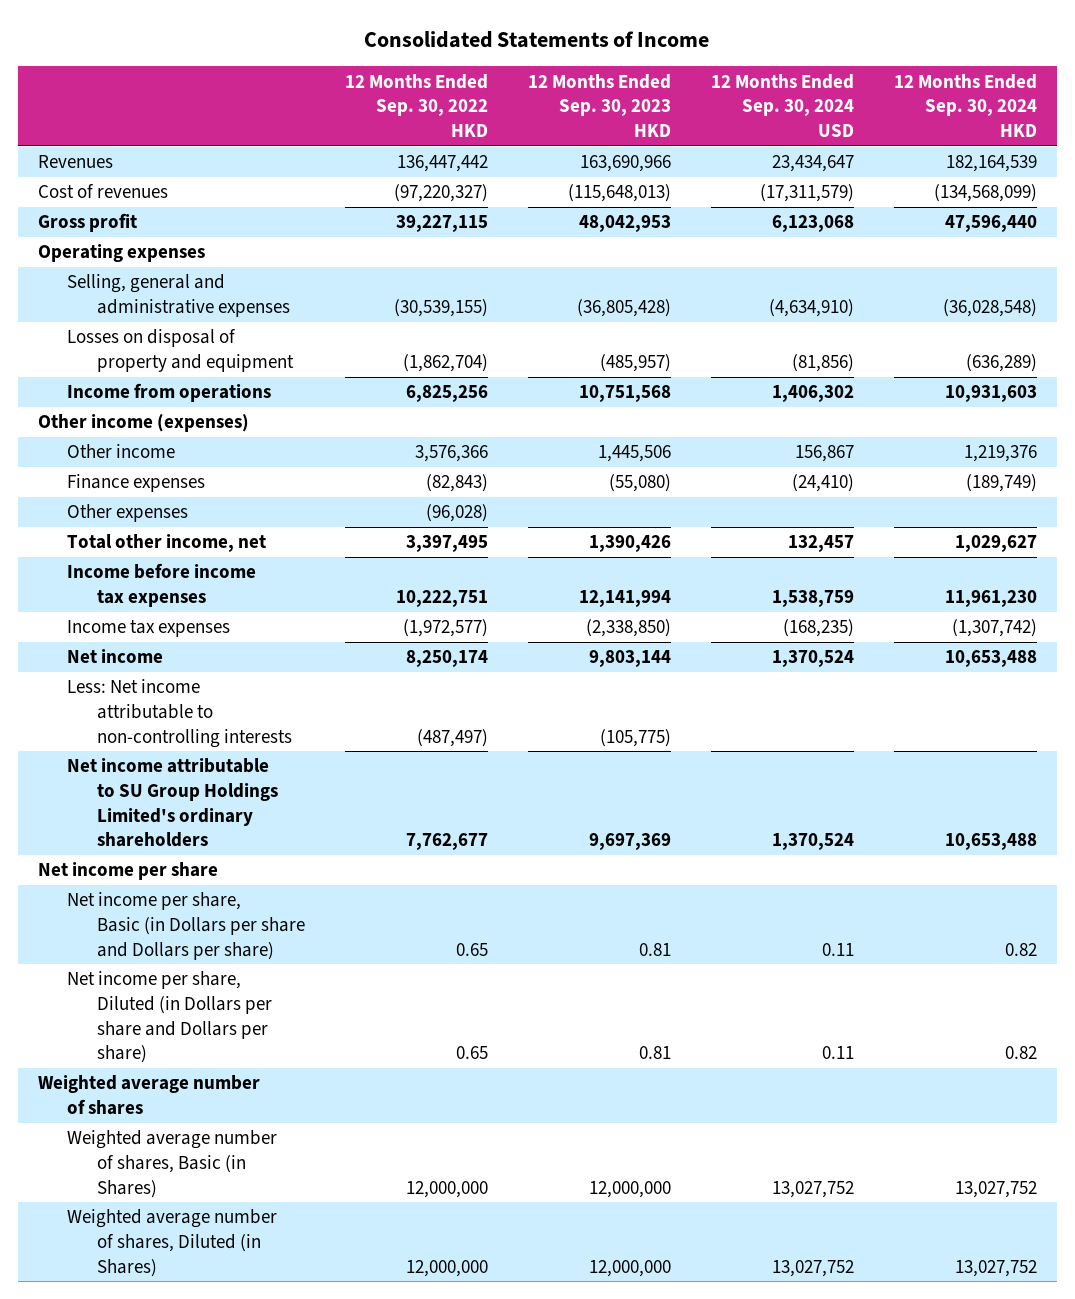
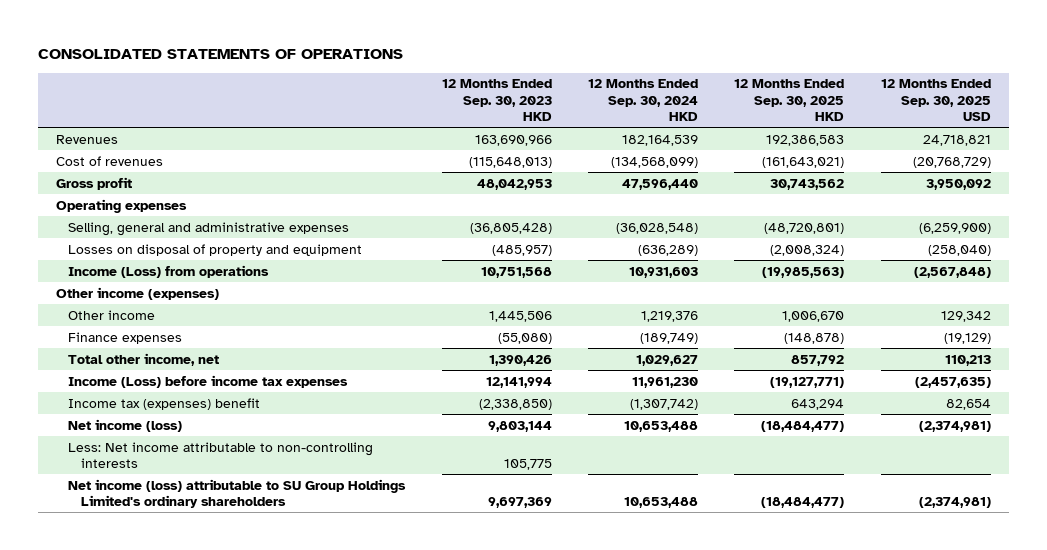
- Consolidated Statements of Income
+ CONSOLIDATED STATEMENTS OF OPERATIONS
- | 12 Months Ended Sep. 30, 2022 HKD | 12 Months Ended Sep. 30, 2023 HKD | 12 Months Ended Sep. 30, 2024 USD | 12 Months Ended Sep. 30, 2024 HKD
+ | 12 Months Ended Sep. 30, 2023 HKD | 12 Months Ended Sep. 30, 2024 HKD | 12 Months Ended Sep. 30, 2025 HKD | 12 Months Ended Sep. 30, 2025 USD
- Income from operations | 6,825,256 | 10,751,568 | 1,406,302 | 10,931,603
+ Income (Loss) from operations | 10,751,568 | 10,931,603 | (19,985,563) | (2,567,848)
- Other expenses | (96,028) | | |
- Income before income tax expenses | 10,222,751 | 12,141,994 | 1,538,759 | 11,961,230
- Income tax expenses | (1,972,577) | (2,338,850) | (168,235) | (1,307,742)
- Net income | 8,250,174 | 9,803,144 | 1,370,524 | 10,653,488
- Less: Net income attributable to non-controlling interests | (487,497) | (105,775) | |
- Net income attributable to SU Group Holdings Limited's ordinary shareholders | 7,762,677 | 9,697,369 | 1,370,524 | 10,653,488
- Net income per share
- Net income per share, Basic (in Dollars per share and Dollars per share) | 0.65 | 0.81 | 0.11 | 0.82
- Net income per share, Diluted (in Dollars per share and Dollars per share) | 0.65 | 0.81 | 0.11 | 0.82
- Weighted average number of shares
- Weighted average number of shares, Basic (in Shares) | 12,000,000 | 12,000,000 | 13,027,752 | 13,027,752
- Weighted average number of shares, Diluted (in Shares) | 12,000,000 | 12,000,000 | 13,027,752 | 13,027,752
+ Income (Loss) before income tax expenses | 12,141,994 | 11,961,230 | (19,127,771) | (2,457,635)
+ Income tax (expenses) benefit | (2,338,850) | (1,307,742) | 643,294 | 82,654
+ Net income (loss) | 9,803,144 | 10,653,488 | (18,484,477) | (2,374,981)
+ Less: Net income attributable to non-controlling interests | 105,775 | | |
+ Net income (loss) attributable to SU Group Holdings Limited's ordinary shareholders | 9,697,369 | 10,653,488 | (18,484,477) | (2,374,981)

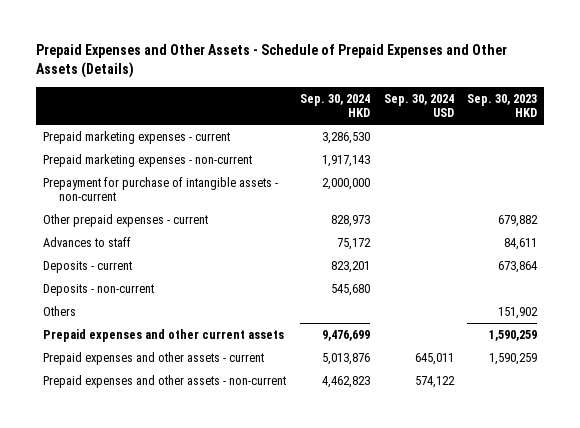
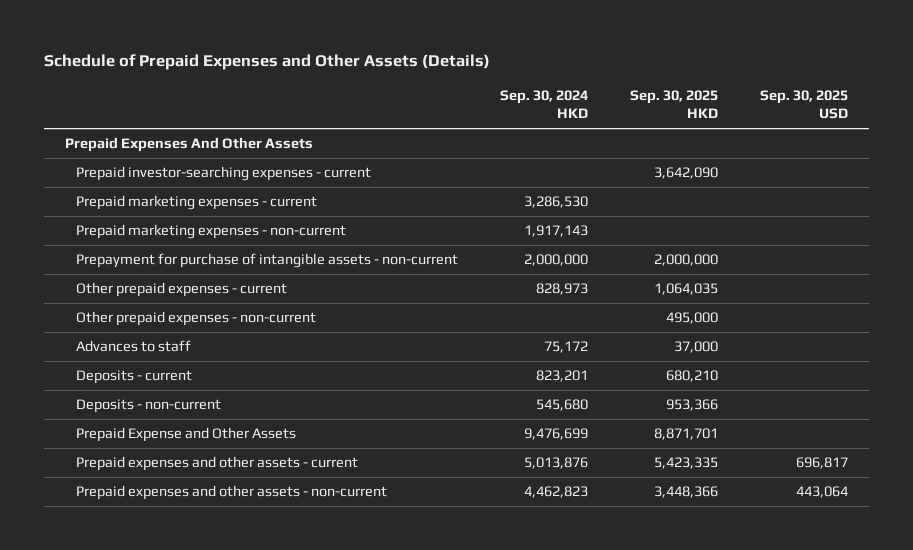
- Prepaid Expenses and Other Assets - Schedule of Prepaid Expenses and Other Assets (Details)
+ Schedule of Prepaid Expenses and Other Assets (Details)
- | Sep. 30, 2024 HKD | Sep. 30, 2024 USD | Sep. 30, 2023 HKD
+ | Sep. 30, 2024 HKD | Sep. 30, 2025 HKD | Sep. 30, 2025 USD
+ Prepaid Expenses And Other Assets
+ Prepaid investor-searching expenses - current | | 3,642,090 |
+ Other prepaid expenses - non-current | | 495,000 |
- Others | | | 151,902
- Prepaid expenses and other current assets | 9,476,699 | | 1,590,259
+ Prepaid Expense and Other Assets | 9,476,699 | 8,871,701 |

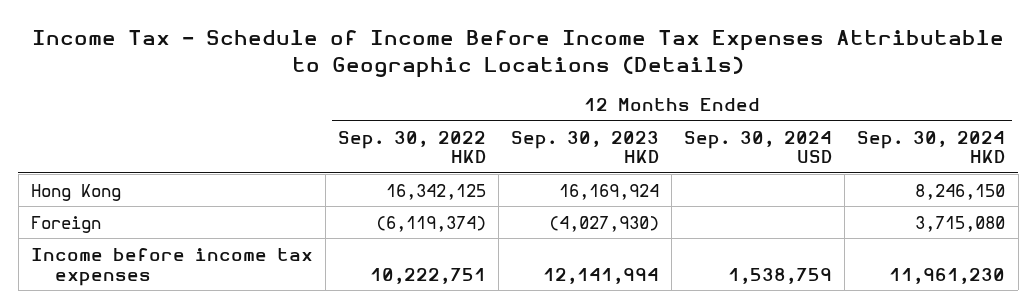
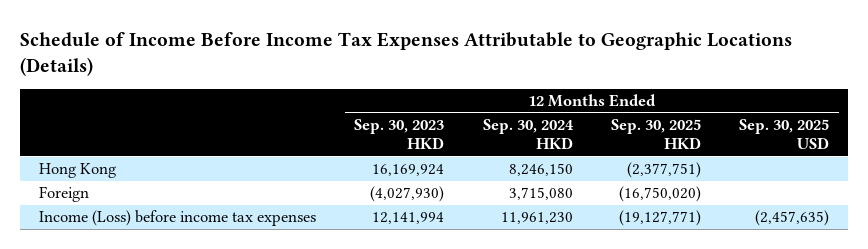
- Income Tax - Schedule of Income Before Income Tax Expenses Attributable to Geographic Locations (Details)
+ Schedule of Income Before Income Tax Expenses Attributable to Geographic Locations (Details)
- | 12 Months Ended Sep. 30, 2022 HKD | 12 Months Ended Sep. 30, 2023 HKD | 12 Months Ended Sep. 30, 2024 USD | 12 Months Ended Sep. 30, 2024 HKD
+ | 12 Months Ended Sep. 30, 2023 HKD | 12 Months Ended Sep. 30, 2024 HKD | 12 Months Ended Sep. 30, 2025 HKD | 12 Months Ended Sep. 30, 2025 USD
- Income before income tax expenses | 10,222,751 | 12,141,994 | 1,538,759 | 11,961,230
+ Income (Loss) before income tax expenses | 12,141,994 | 11,961,230 | (19,127,771) | (2,457,635)

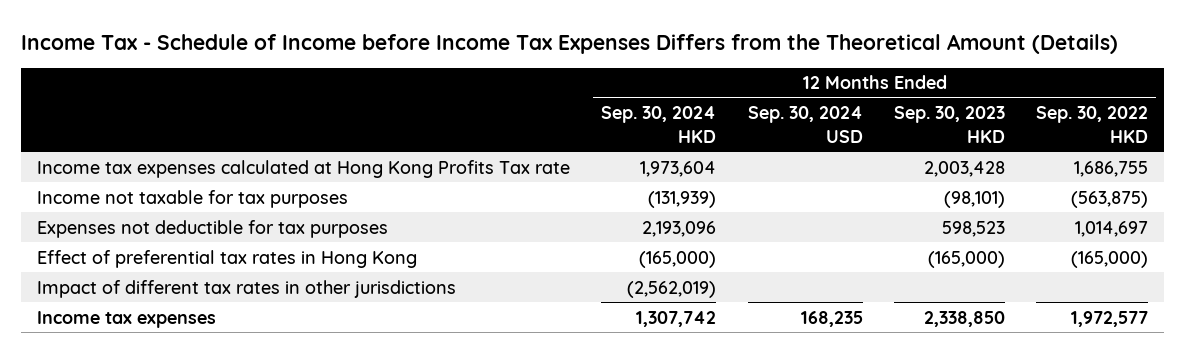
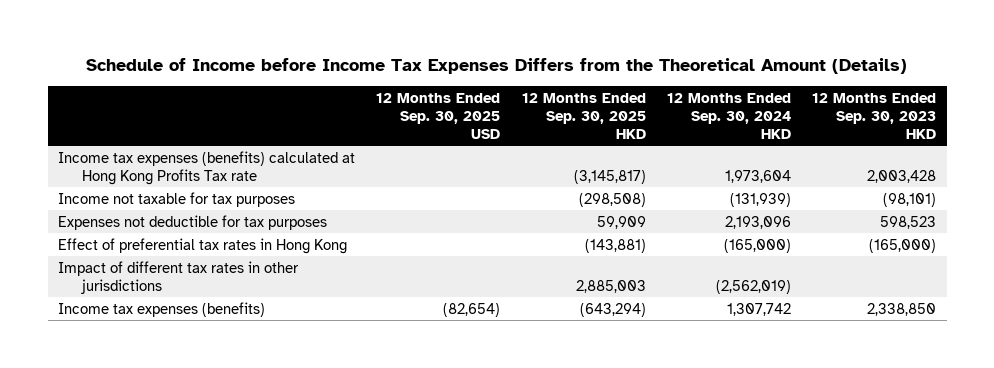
- Income Tax - Schedule of Income before Income Tax Expenses Differs from the Theoretical Amount (Details)
+ Schedule of Income before Income Tax Expenses Differs from the Theoretical Amount (Details)
- | 12 Months Ended Sep. 30, 2024 HKD | 12 Months Ended Sep. 30, 2024 USD | 12 Months Ended Sep. 30, 2023 HKD | 12 Months Ended Sep. 30, 2022 HKD
+ | 12 Months Ended Sep. 30, 2025 USD | 12 Months Ended Sep. 30, 2025 HKD | 12 Months Ended Sep. 30, 2024 HKD | 12 Months Ended Sep. 30, 2023 HKD
- Income tax expenses calculated at Hong Kong Profits Tax rate | 1,973,604 | | 2,003,428 | 1,686,755
+ Income tax expenses (benefits) calculated at Hong Kong Profits Tax rate | | (3,145,817) | 1,973,604 | 2,003,428
- Income tax expenses | 1,307,742 | 168,235 | 2,338,850 | 1,972,577
+ Income tax expenses (benefits) | (82,654) | (643,294) | 1,307,742 | 2,338,850

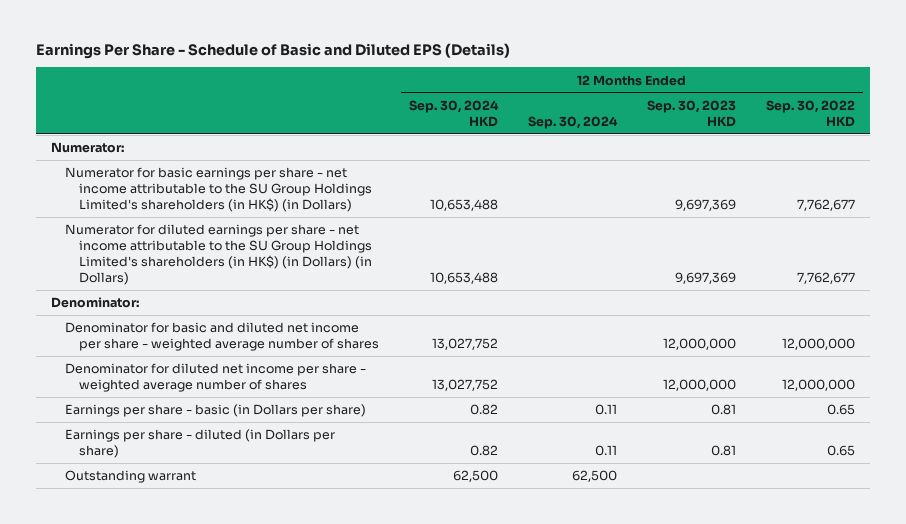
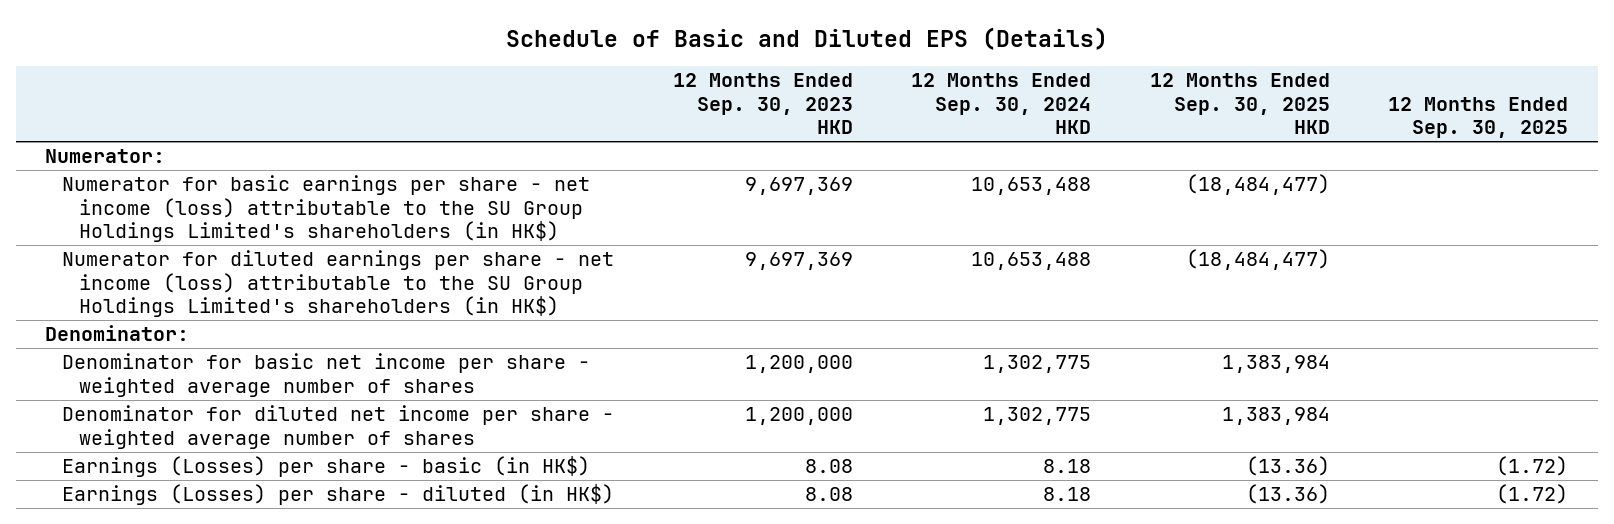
- Earnings Per Share - Schedule of Basic and Diluted EPS (Details)
+ Schedule of Basic and Diluted EPS (Details)
- | 12 Months Ended Sep. 30, 2024 HKD | 12 Months Ended Sep. 30, 2024 | 12 Months Ended Sep. 30, 2023 HKD | 12 Months Ended Sep. 30, 2022 HKD
+ | 12 Months Ended Sep. 30, 2023 HKD | 12 Months Ended Sep. 30, 2024 HKD | 12 Months Ended Sep. 30, 2025 HKD | 12 Months Ended Sep. 30, 2025
- Numerator for basic earnings per share - net income attributable to the SU Group Holdings Limited's shareholders (in HK$) (in Dollars) | 10,653,488 | | 9,697,369 | 7,762,677
- Numerator for diluted earnings per share - net income attributable to the SU Group Holdings Limited's shareholders (in HK$) (in Dollars) (in Dollars) | 10,653,488 | | 9,697,369 | 7,762,677
+ Numerator for basic earnings per share - net income (loss) attributable to the SU Group Holdings Limited's shareholders (in HK$) | 9,697,369 | 10,653,488 | (18,484,477) |
+ Numerator for diluted earnings per share - net income (loss) attributable to the SU Group Holdings Limited's shareholders (in HK$) | 9,697,369 | 10,653,488 | (18,484,477) |
- Denominator for basic and diluted net income per share - weighted average number of shares | 13,027,752 | | 12,000,000 | 12,000,000
- Denominator for diluted net income per share - weighted average number of shares | 13,027,752 | | 12,000,000 | 12,000,000
- Earnings per share - basic (in Dollars per share) | 0.82 | 0.11 | 0.81 | 0.65
- Earnings per share - diluted (in Dollars per share) | 0.82 | 0.11 | 0.81 | 0.65
- Outstanding warrant | 62,500 | 62,500 | |
+ Denominator for basic net income per share - weighted average number of shares | 1,200,000 | 1,302,775 | 1,383,984 |
+ Denominator for diluted net income per share - weighted average number of shares | 1,200,000 | 1,302,775 | 1,383,984 |
+ Earnings (Losses) per share - basic (in HK$) | 8.08 | 8.18 | (13.36) | (1.72)
+ Earnings (Losses) per share - diluted (in HK$) | 8.08 | 8.18 | (13.36) | (1.72)

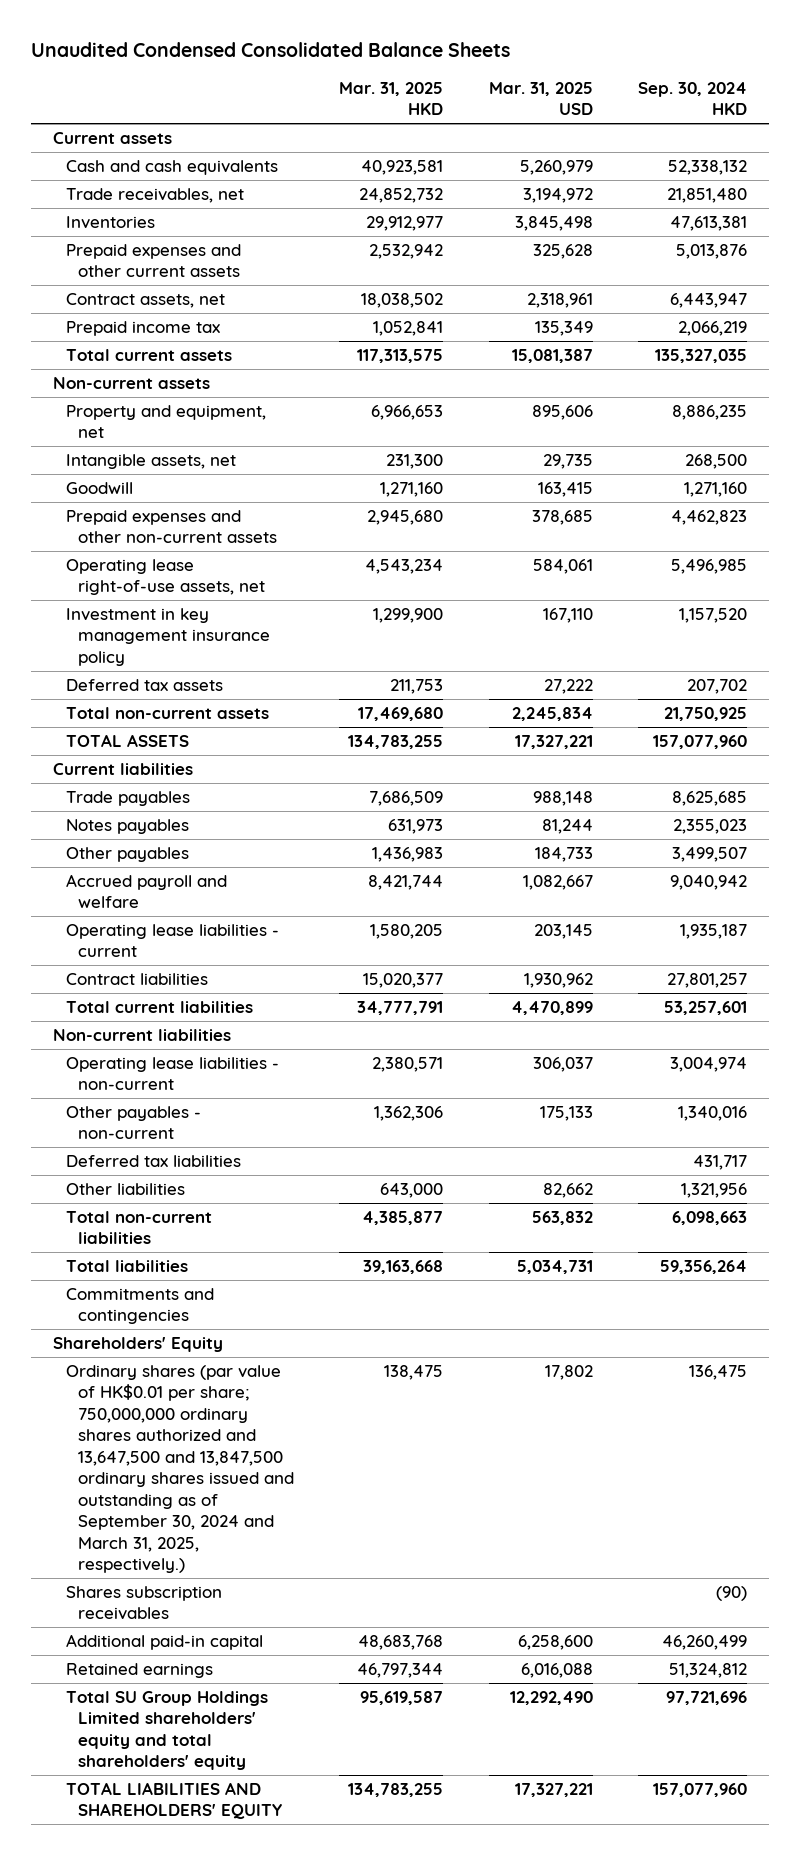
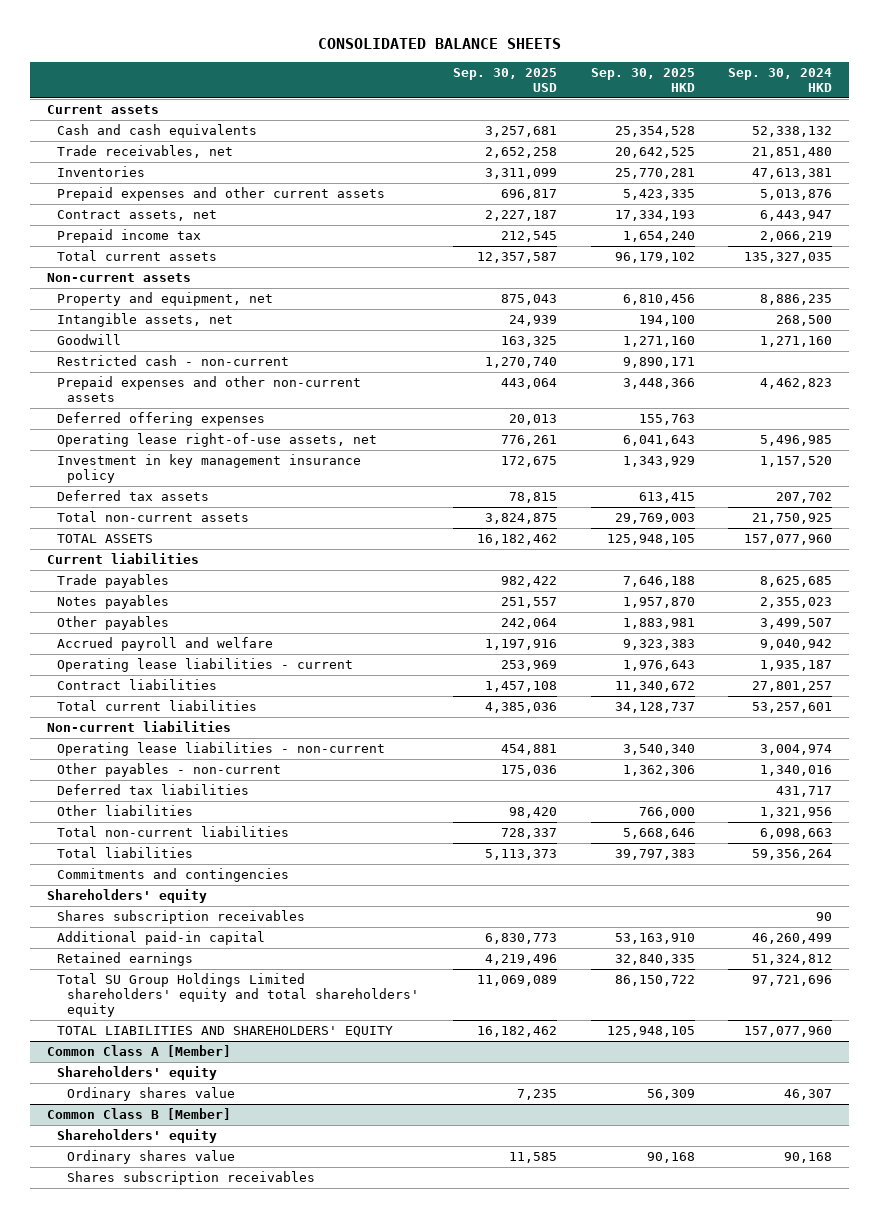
- Unaudited Condensed Consolidated Balance Sheets
+ CONSOLIDATED BALANCE SHEETS
- | Mar. 31, 2025 HKD | Mar. 31, 2025 USD | Sep. 30, 2024 HKD
+ | Sep. 30, 2025 USD | Sep. 30, 2025 HKD | Sep. 30, 2024 HKD
+ Restricted cash - non-current | 1,270,740 | 9,890,171 |
+ Deferred offering expenses | 20,013 | 155,763 |
- Shareholders' Equity
- Ordinary shares (par value of HK$0.01 per share; 750,000,000 ordinary shares authorized and 13,647,500 and 13,847,500 ordinary shares issued and outstanding as of September 30, 2024 and March 31, 2025, respectively.) | 138,475 | 17,802 | 136,475
- Shares subscription receivables | | | (90)
+ Shareholders' equity
+ Shares subscription receivables | | | 90
+ Common Class A [Member]
+ Shareholders' equity
+ Ordinary shares value | 7,235 | 56,309 | 46,307
+ Common Class B [Member]
+ Shareholders' equity
+ Ordinary shares value | 11,585 | 90,168 | 90,168
+ Shares subscription receivables

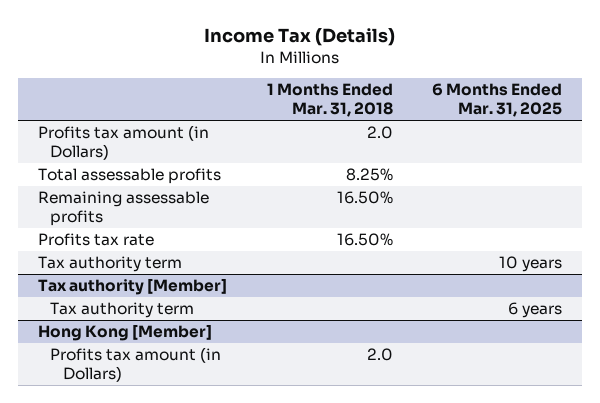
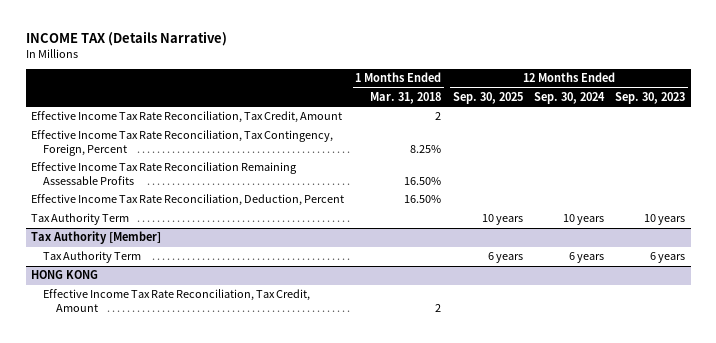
- Income Tax (Details)
+ INCOME TAX (Details Narrative)
- | 1 Months Ended Mar. 31, 2018 | 6 Months Ended Mar. 31, 2025
+ | 1 Months Ended Mar. 31, 2018 | 12 Months Ended Sep. 30, 2025 | 12 Months Ended Sep. 30, 2024 | 12 Months Ended Sep. 30, 2023
- Profits tax amount (in Dollars) | 2.0 |
- Total assessable profits | 8.25% |
- Remaining assessable profits | 16.50% |
- Profits tax rate | 16.50% |
- Tax authority term | | 10 years
- Tax authority [Member]
- Tax authority term | | 6 years
- Hong Kong [Member]
- Profits tax amount (in Dollars) | 2.0 |
+ Effective Income Tax Rate Reconciliation, Tax Credit, Amount | 2 | | |
+ Effective Income Tax Rate Reconciliation, Tax Contingency, Foreign, Percent | 8.25% | | |
+ Effective Income Tax Rate Reconciliation Remaining Assessable Profits | 16.50% | | |
+ Effective Income Tax Rate Reconciliation, Deduction, Percent | 16.50% | | |
+ Tax Authority Term | | 10 years | 10 years | 10 years
+ Tax Authority [Member]
+ Tax Authority Term | | 6 years | 6 years | 6 years
+ HONG KONG
+ Effective Income Tax Rate Reconciliation, Tax Credit, Amount | 2 | | |

